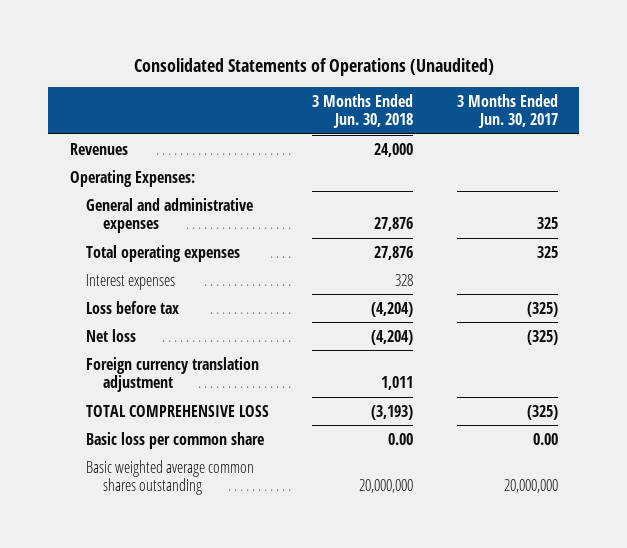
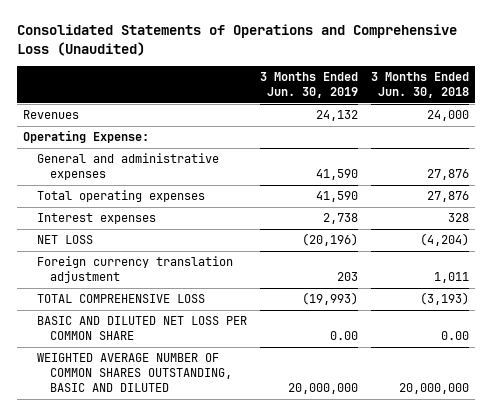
- Consolidated Statements of Operations (Unaudited)
+ Consolidated Statements of Operations and Comprehensive Loss (Unaudited)
- | 3 Months Ended Jun. 30, 2018 | 3 Months Ended Jun. 30, 2017
+ | 3 Months Ended Jun. 30, 2019 | 3 Months Ended Jun. 30, 2018
- Operating Expenses:
+ Operating Expense:
- Loss before tax | (4,204) | (325)
- Net loss | (4,204) | (325)
+ NET LOSS | (20,196) | (4,204)
- Basic loss per common share | 0.00 | 0.00
- Basic weighted average common shares outstanding | 20,000,000 | 20,000,000
+ BASIC AND DILUTED NET LOSS PER COMMON SHARE | 0.00 | 0.00
+ WEIGHTED AVERAGE NUMBER OF COMMON SHARES OUTSTANDING, BASIC AND DILUTED | 20,000,000 | 20,000,000

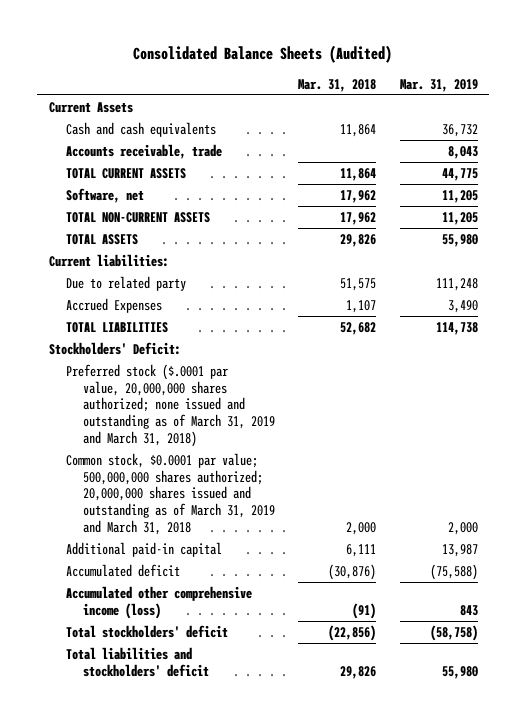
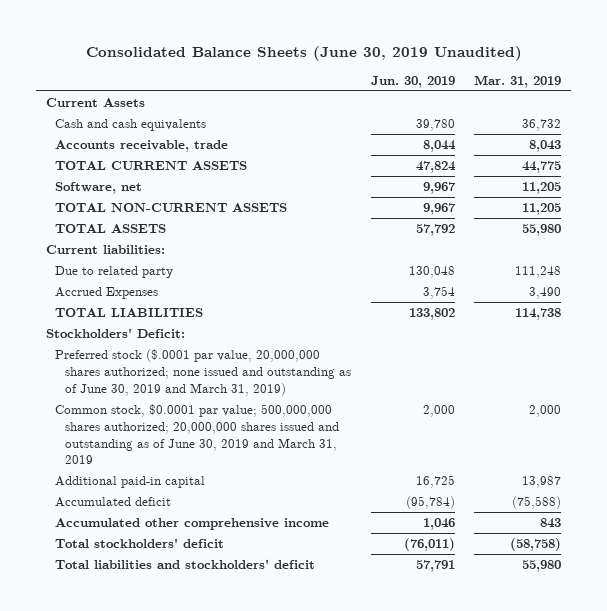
- Consolidated Balance Sheets (Audited)
+ Consolidated Balance Sheets (June 30, 2019 Unaudited)
- | Mar. 31, 2018 | Mar. 31, 2019
+ | Jun. 30, 2019 | Mar. 31, 2019
- Preferred stock ($.0001 par value, 20,000,000 shares authorized; none issued and outstanding as of March 31, 2019 and March 31, 2018)
- Common stock, $0.0001 par value; 500,000,000 shares authorized; 20,000,000 shares issued and outstanding as of March 31, 2019 and March 31, 2018 | 2,000 | 2,000
+ Preferred stock ($.0001 par value, 20,000,000 shares authorized; none issued and outstanding as of June 30, 2019 and March 31, 2019)
+ Common stock, $0.0001 par value; 500,000,000 shares authorized; 20,000,000 shares issued and outstanding as of June 30, 2019 and March 31, 2019 | 2,000 | 2,000
- Accumulated other comprehensive income (loss) | (91) | 843
+ Accumulated other comprehensive income | 1,046 | 843

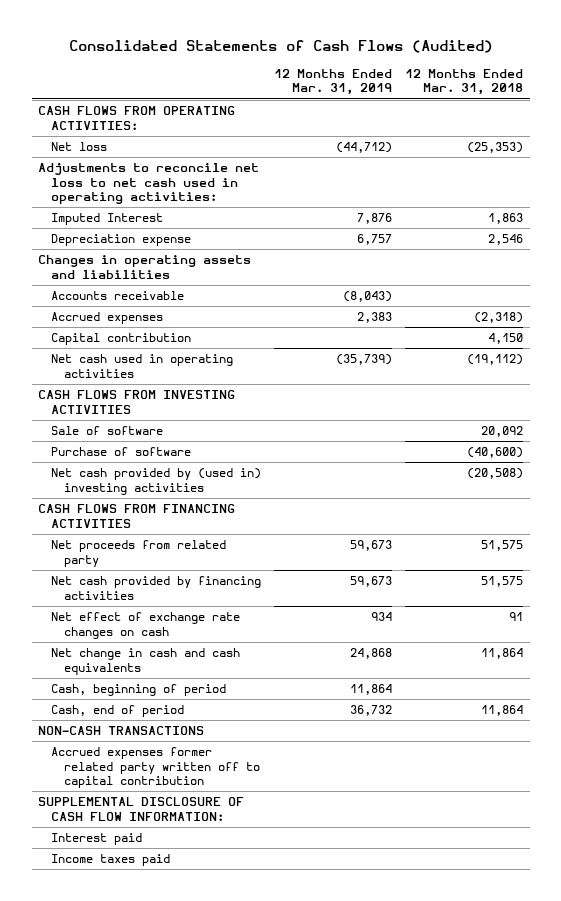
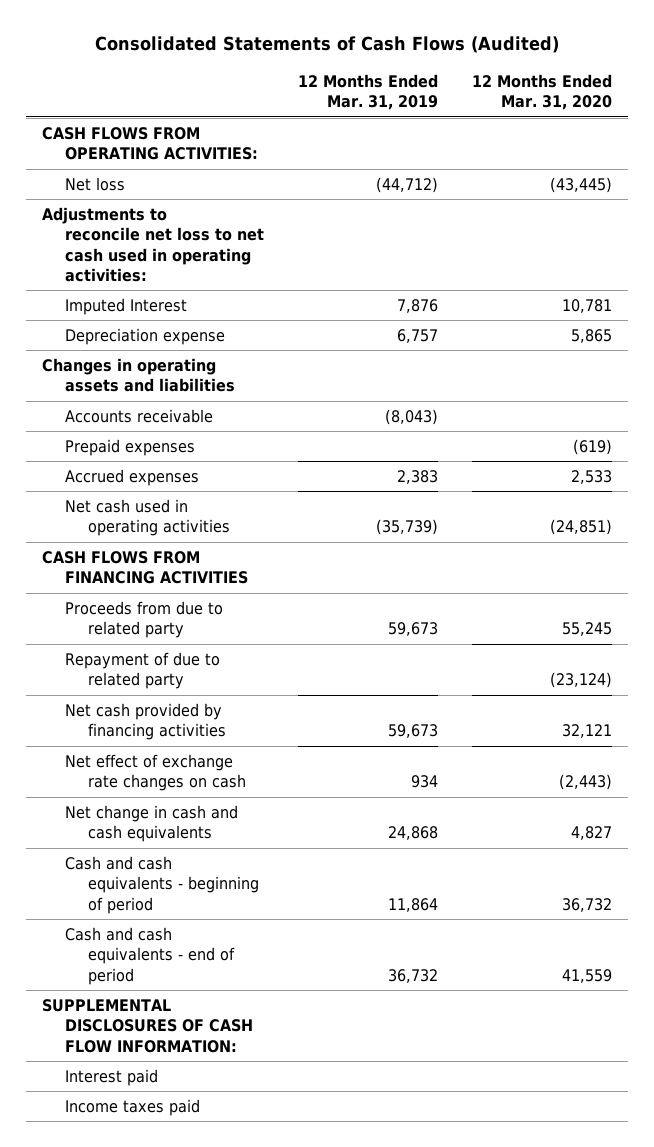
- | 12 Months Ended Mar. 31, 2019 | 12 Months Ended Mar. 31, 2018
+ | 12 Months Ended Mar. 31, 2019 | 12 Months Ended Mar. 31, 2020
+ Prepaid expenses | | (619)
- Capital contribution | | 4,150
- CASH FLOWS FROM INVESTING ACTIVITIES
- Sale of software | | 20,092
- Purchase of software | | (40,600)
- Net cash provided by (used in) investing activities | | (20,508)
- Net proceeds from related party | 59,673 | 51,575
+ Proceeds from due to related party | 59,673 | 55,245
+ Repayment of due to related party | | (23,124)
- Cash, beginning of period | 11,864 |
- Cash, end of period | 36,732 | 11,864
- NON-CASH TRANSACTIONS
- Accrued expenses former related party written off to capital contribution
- SUPPLEMENTAL DISCLOSURE OF CASH FLOW INFORMATION:
+ Cash and cash equivalents - beginning of period | 11,864 | 36,732
+ Cash and cash equivalents - end of period | 36,732 | 41,559
+ SUPPLEMENTAL DISCLOSURES OF CASH FLOW INFORMATION:

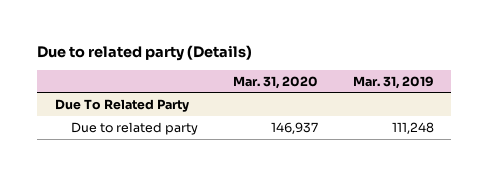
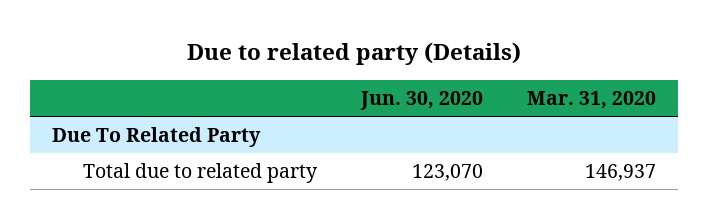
- | Mar. 31, 2020 | Mar. 31, 2019
+ | Jun. 30, 2020 | Mar. 31, 2020
- Due to related party | 146,937 | 111,248
+ Total due to related party | 123,070 | 146,937

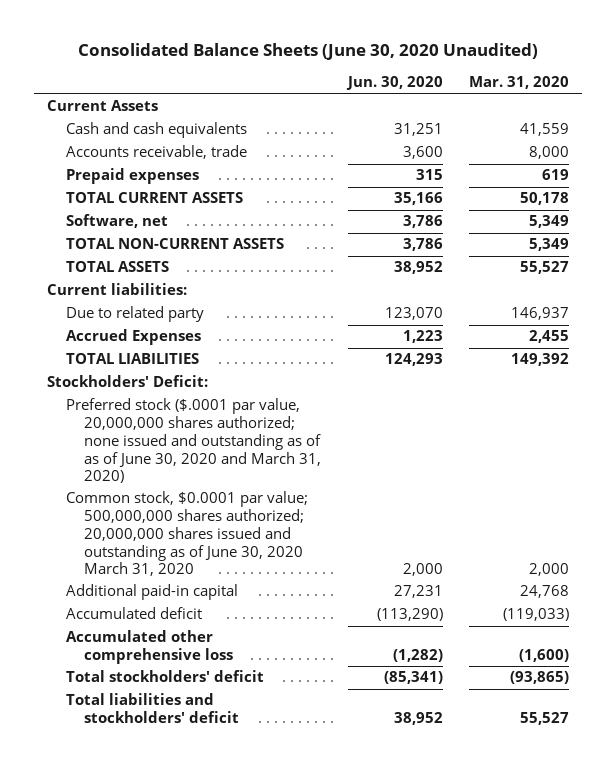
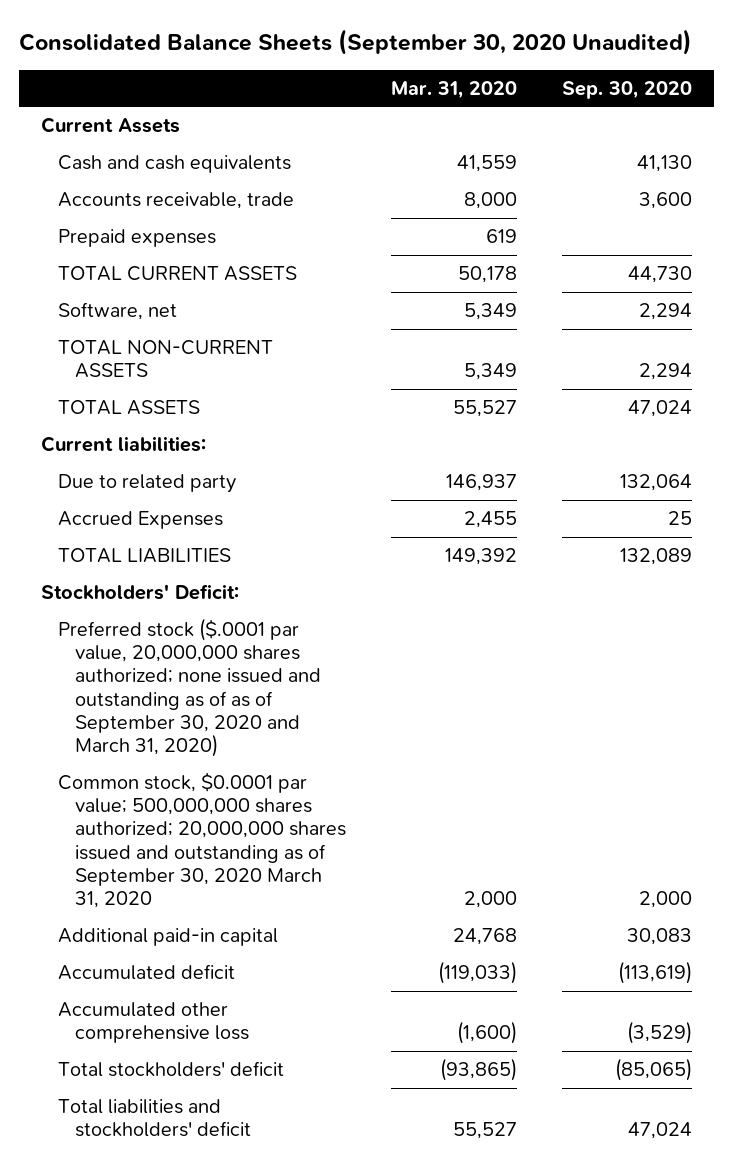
- Consolidated Balance Sheets (June 30, 2020 Unaudited)
+ Consolidated Balance Sheets (September 30, 2020 Unaudited)
- | Jun. 30, 2020 | Mar. 31, 2020
+ | Mar. 31, 2020 | Sep. 30, 2020
- Preferred stock ($.0001 par value, 20,000,000 shares authorized; none issued and outstanding as of as of June 30, 2020 and March 31, 2020)
- Common stock, $0.0001 par value; 500,000,000 shares authorized; 20,000,000 shares issued and outstanding as of June 30, 2020 March 31, 2020 | 2,000 | 2,000
+ Preferred stock ($.0001 par value, 20,000,000 shares authorized; none issued and outstanding as of as of September 30, 2020 and March 31, 2020)
+ Common stock, $0.0001 par value; 500,000,000 shares authorized; 20,000,000 shares issued and outstanding as of September 30, 2020 March 31, 2020 | 2,000 | 2,000

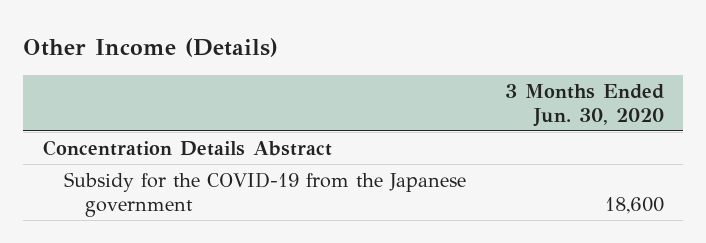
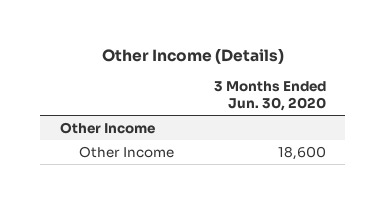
- Concentration Details Abstract
- Subsidy for the COVID-19 from the Japanese government | 18,600
+ Other Income
+ Other Income | 18,600

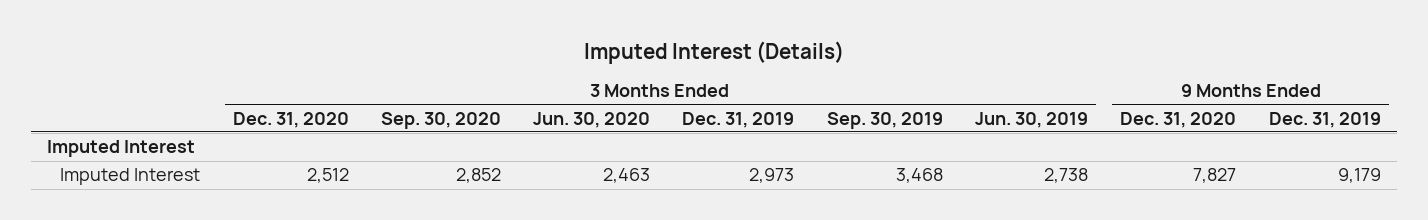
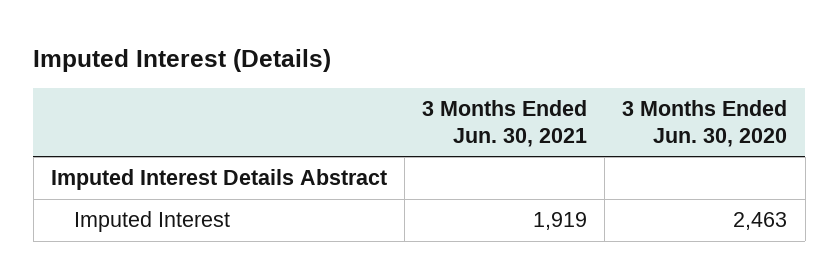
- | 3 Months Ended Dec. 31, 2020 | 3 Months Ended Sep. 30, 2020 | 3 Months Ended Jun. 30, 2020 | 3 Months Ended Dec. 31, 2019 | 3 Months Ended Sep. 30, 2019 | 3 Months Ended Jun. 30, 2019 | 9 Months Ended Dec. 31, 2020 | 9 Months Ended Dec. 31, 2019
+ | 3 Months Ended Jun. 30, 2021 | 3 Months Ended Jun. 30, 2020
- Imputed Interest
+ Imputed Interest Details Abstract

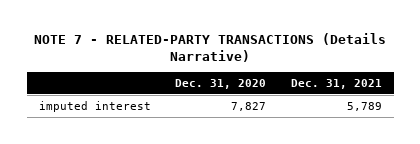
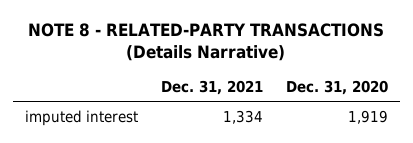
- NOTE 7 - RELATED-PARTY TRANSACTIONS (Details Narrative)
+ NOTE 8 - RELATED-PARTY TRANSACTIONS (Details Narrative)
- | Dec. 31, 2020 | Dec. 31, 2021
+ | Dec. 31, 2021 | Dec. 31, 2020
- imputed interest | 7,827 | 5,789
+ imputed interest | 1,334 | 1,919

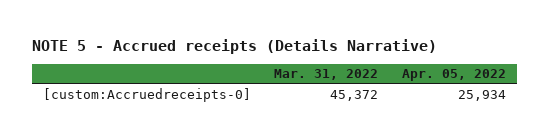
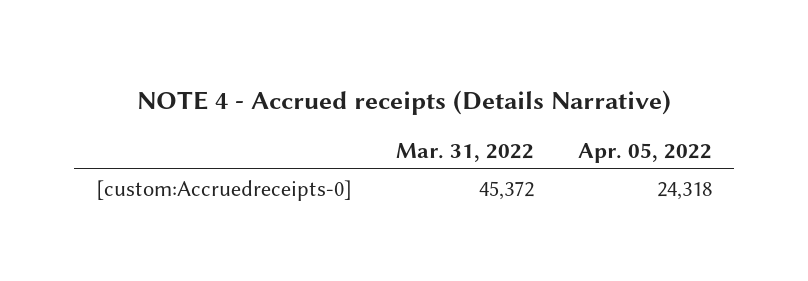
- NOTE 5 - Accrued receipts (Details Narrative)
+ NOTE 4 - Accrued receipts (Details Narrative)
- [custom:Accruedreceipts-0] | 45,372 | 25,934
+ [custom:Accruedreceipts-0] | 45,372 | 24,318

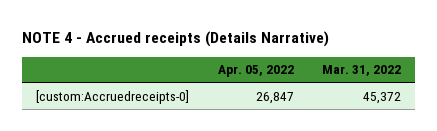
- | Mar. 31, 2022 | Apr. 05, 2022
+ | Apr. 05, 2022 | Mar. 31, 2022
- [custom:Accruedreceipts-0] | 45,372 | 24,318
+ [custom:Accruedreceipts-0] | 26,847 | 45,372

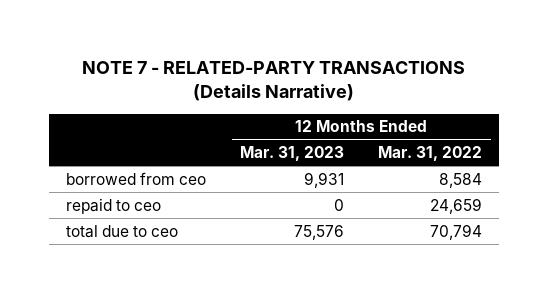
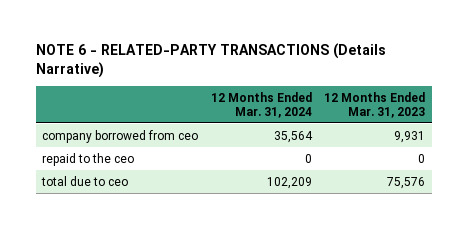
- NOTE 7 - RELATED-PARTY TRANSACTIONS (Details Narrative)
+ NOTE 6 - RELATED-PARTY TRANSACTIONS (Details Narrative)
- | 12 Months Ended Mar. 31, 2023 | 12 Months Ended Mar. 31, 2022
+ | 12 Months Ended Mar. 31, 2024 | 12 Months Ended Mar. 31, 2023
- borrowed from ceo | 9,931 | 8,584
- repaid to ceo | 0 | 24,659
+ company borrowed from ceo | 35,564 | 9,931
+ repaid to the ceo | 0 | 0

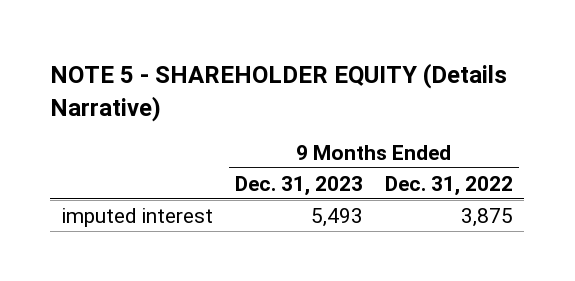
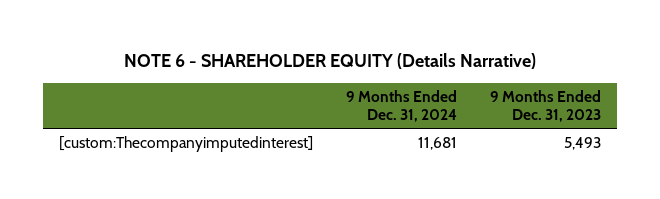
- NOTE 5 - SHAREHOLDER EQUITY (Details Narrative)
+ NOTE 6 - SHAREHOLDER EQUITY (Details Narrative)
- | 9 Months Ended Dec. 31, 2023 | 9 Months Ended Dec. 31, 2022
+ | 9 Months Ended Dec. 31, 2024 | 9 Months Ended Dec. 31, 2023
- imputed interest | 5,493 | 3,875
+ [custom:Thecompanyimputedinterest] | 11,681 | 5,493

